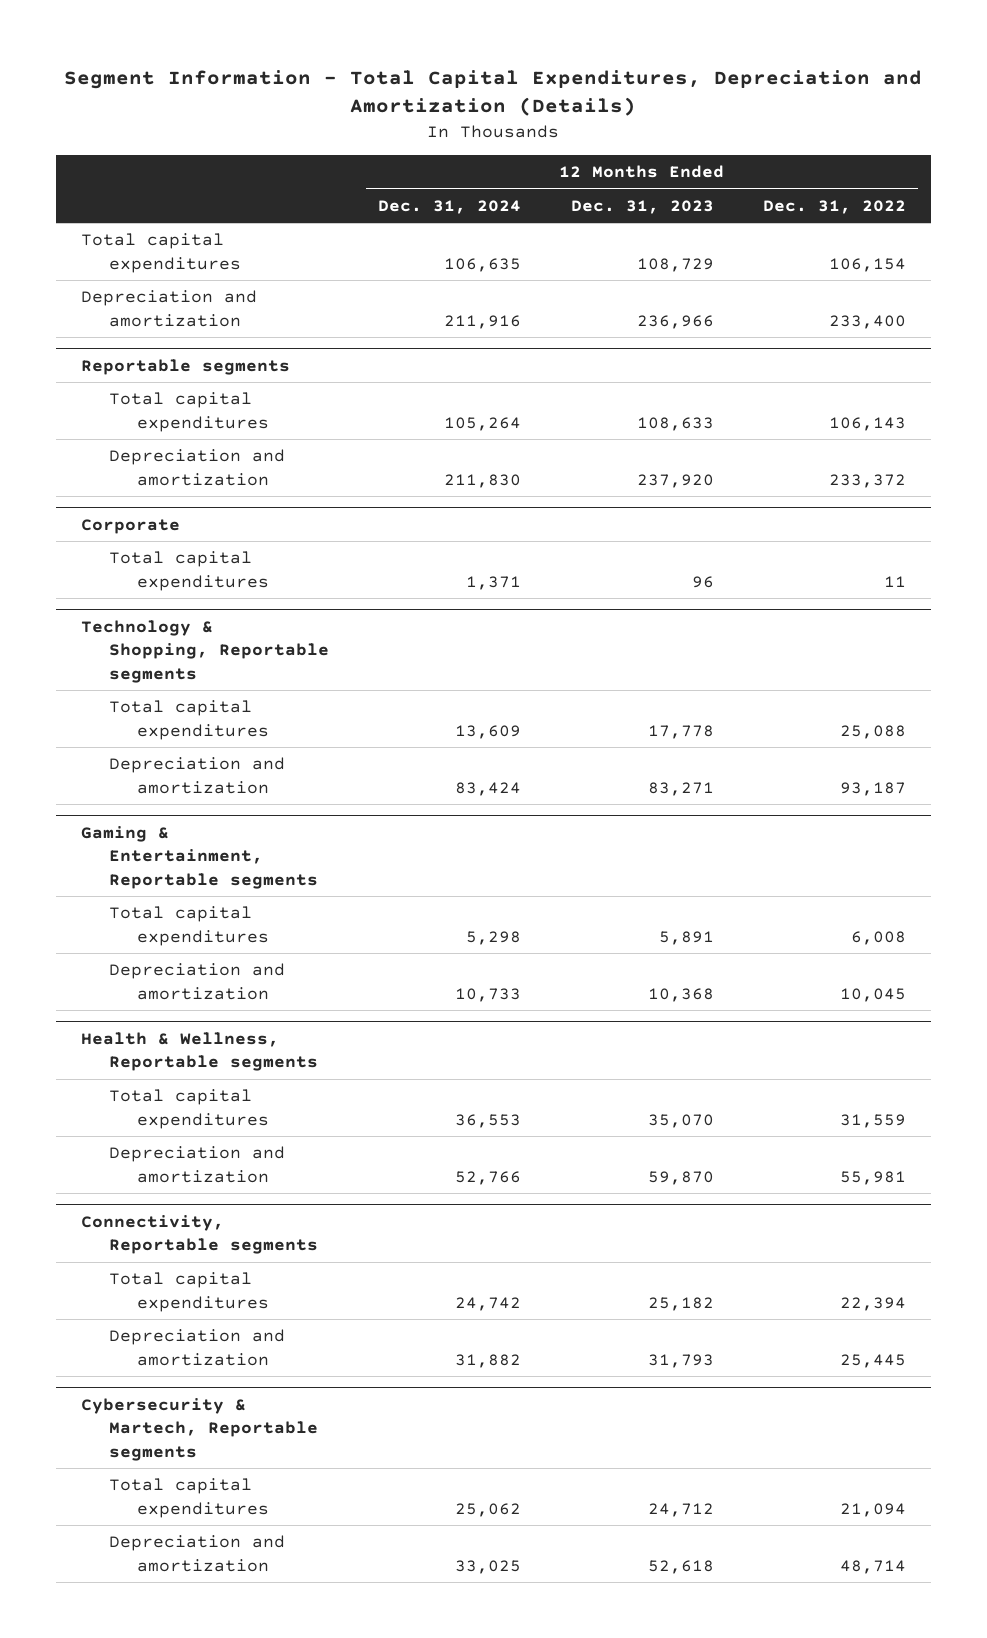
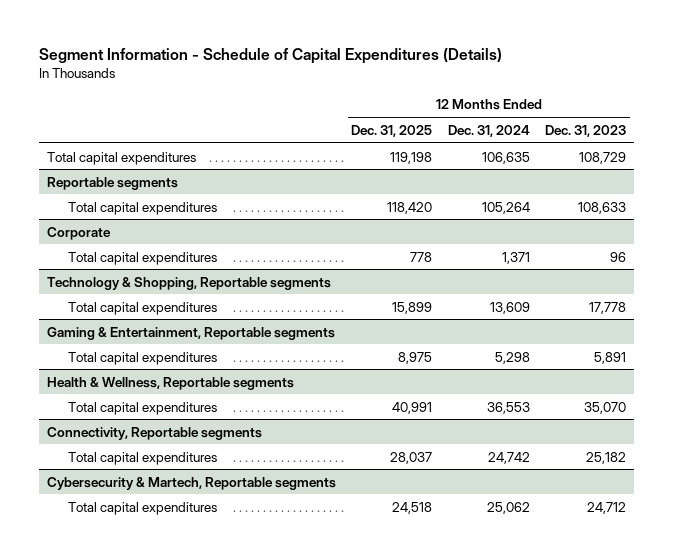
- Segment Information - Total Capital Expenditures, Depreciation and Amortization (Details)
+ Segment Information - Schedule of Capital Expenditures (Details)
- | 12 Months Ended Dec. 31, 2024 | 12 Months Ended Dec. 31, 2023 | 12 Months Ended Dec. 31, 2022
+ | 12 Months Ended Dec. 31, 2025 | 12 Months Ended Dec. 31, 2024 | 12 Months Ended Dec. 31, 2023
- Depreciation and amortization | 211,916 | 236,966 | 233,400
@ Reportable segments
- Depreciation and amortization | 211,830 | 237,920 | 233,372
@ Technology & Shopping, Reportable segments
- Depreciation and amortization | 83,424 | 83,271 | 93,187
@ Gaming & Entertainment, Reportable segments
- Depreciation and amortization | 10,733 | 10,368 | 10,045
@ Health & Wellness, Reportable segments
- Depreciation and amortization | 52,766 | 59,870 | 55,981
@ Connectivity, Reportable segments
- Depreciation and amortization | 31,882 | 31,793 | 25,445
@ Cybersecurity & Martech, Reportable segments
- Depreciation and amortization | 33,025 | 52,618 | 48,714

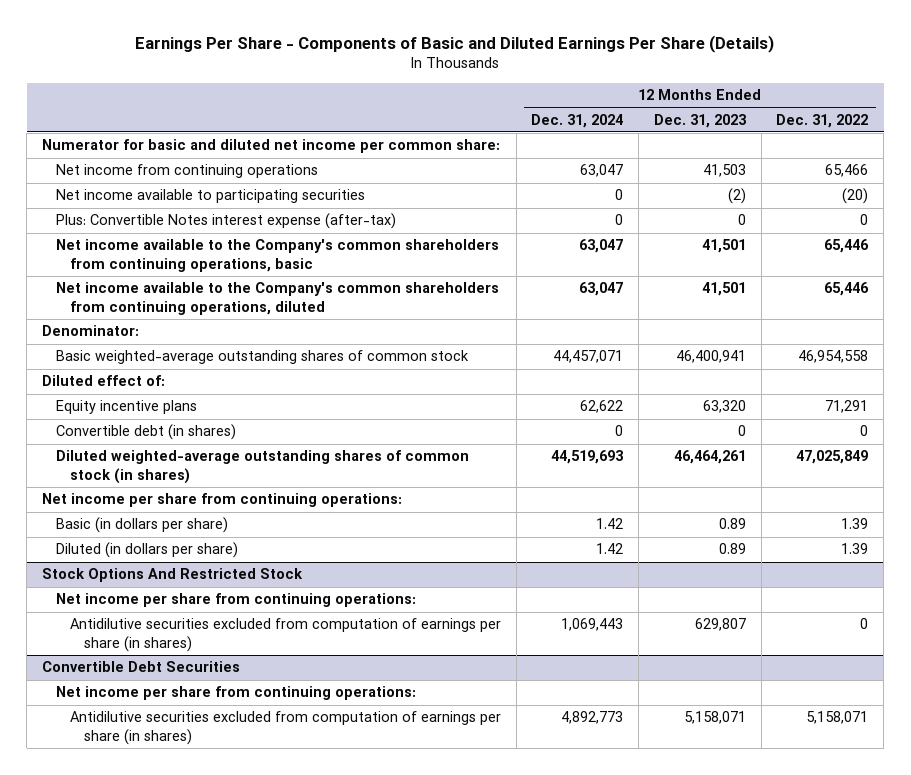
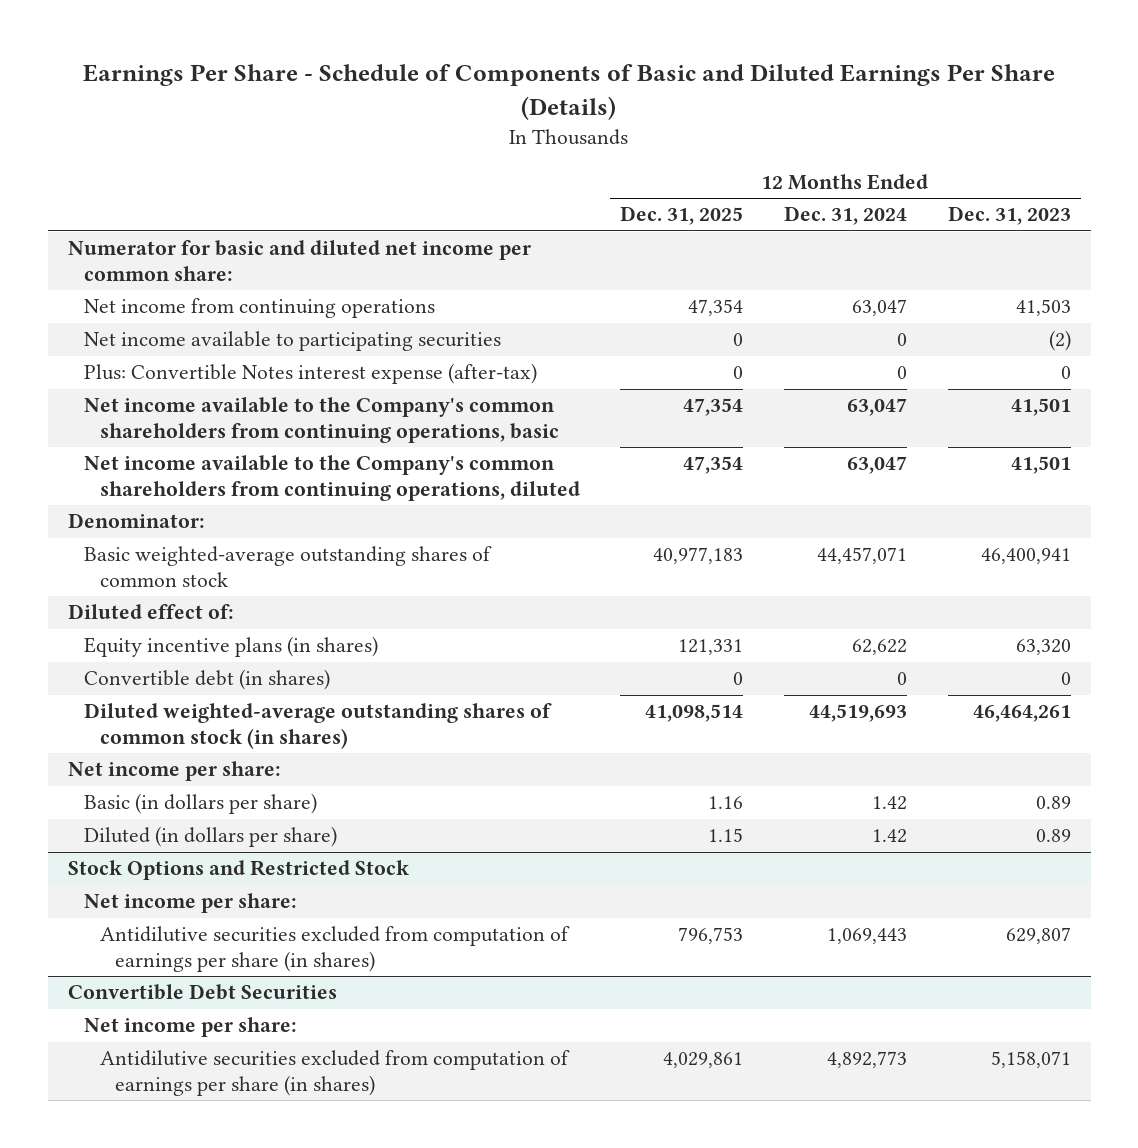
- Earnings Per Share - Components of Basic and Diluted Earnings Per Share (Details)
+ Earnings Per Share - Schedule of Components of Basic and Diluted Earnings Per Share (Details)
- | 12 Months Ended Dec. 31, 2024 | 12 Months Ended Dec. 31, 2023 | 12 Months Ended Dec. 31, 2022
+ | 12 Months Ended Dec. 31, 2025 | 12 Months Ended Dec. 31, 2024 | 12 Months Ended Dec. 31, 2023
- Equity incentive plans | 62,622 | 63,320 | 71,291
+ Equity incentive plans (in shares) | 121,331 | 62,622 | 63,320
- Net income per share from continuing operations:
+ Net income per share:
- Stock Options And Restricted Stock
- Net income per share from continuing operations:
+ Stock Options and Restricted Stock
+ Net income per share:
@ Convertible Debt Securities
- Net income per share from continuing operations:
+ Net income per share:

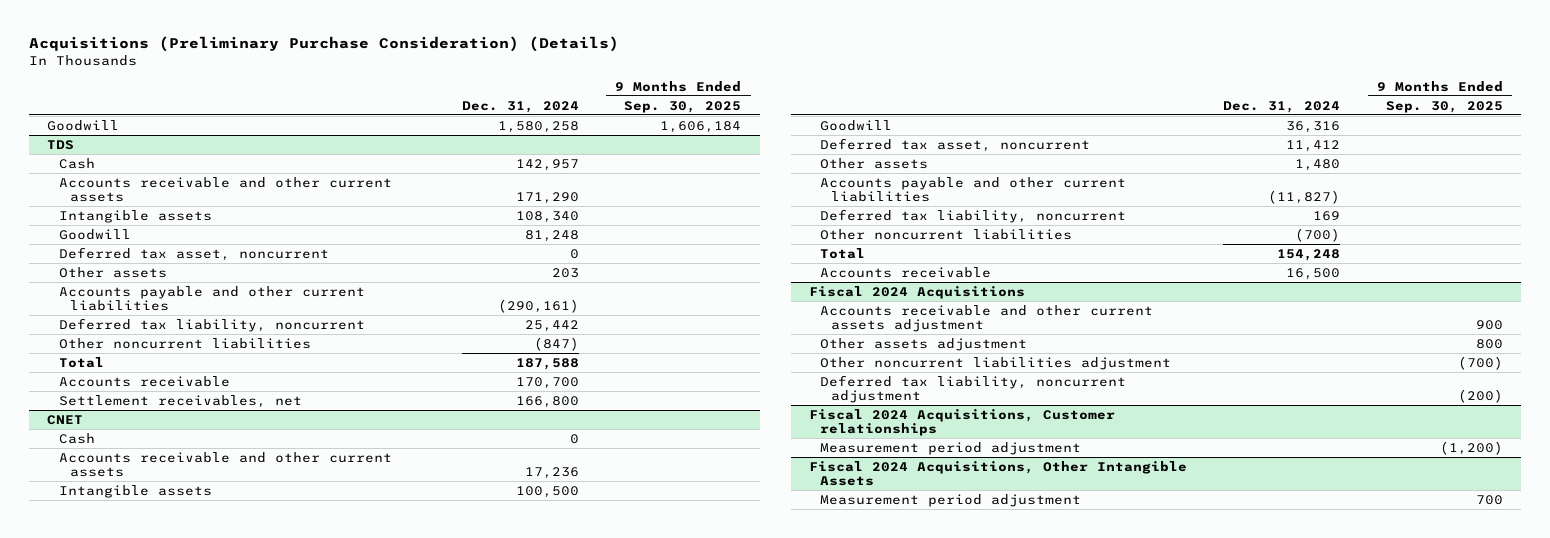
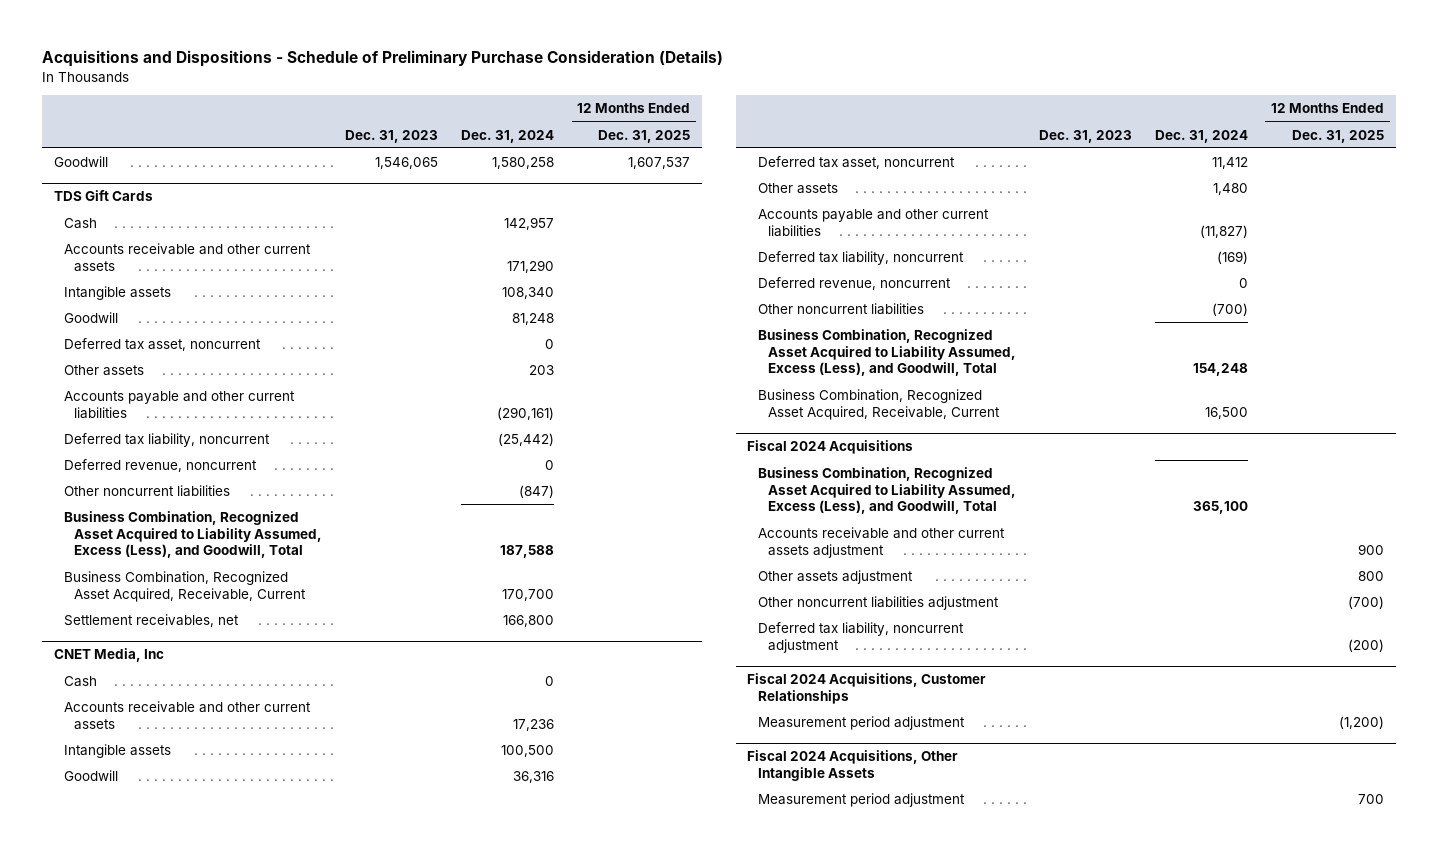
- Acquisitions (Preliminary Purchase Consideration) (Details)
+ Acquisitions and Dispositions - Schedule of Preliminary Purchase Consideration (Details)
- | Dec. 31, 2024 | 9 Months Ended Sep. 30, 2025
+ | Dec. 31, 2023 | Dec. 31, 2024 | 12 Months Ended Dec. 31, 2025
- TDS
+ TDS Gift Cards
- Deferred tax liability, noncurrent | 25,442 |
+ Deferred tax liability, noncurrent | | (25,442) |
+ Deferred revenue, noncurrent | | 0 |
- Total | 187,588 |
- Accounts receivable | 170,700 |
+ Business Combination, Recognized Asset Acquired to Liability Assumed, Excess (Less), and Goodwill, Total | | 187,588 |
+ Business Combination, Recognized Asset Acquired, Receivable, Current | | 170,700 |
- CNET
+ CNET Media, Inc
- Deferred tax liability, noncurrent | 169 |
+ Deferred tax liability, noncurrent | | (169) |
+ Deferred revenue, noncurrent | | 0 |
- Total | 154,248 |
- Accounts receivable | 16,500 |
+ Business Combination, Recognized Asset Acquired to Liability Assumed, Excess (Less), and Goodwill, Total | | 154,248 |
+ Business Combination, Recognized Asset Acquired, Receivable, Current | | 16,500 |
@ Fiscal 2024 Acquisitions
+ Business Combination, Recognized Asset Acquired to Liability Assumed, Excess (Less), and Goodwill, Total | | 365,100 |
- Fiscal 2024 Acquisitions, Customer relationships
+ Fiscal 2024 Acquisitions, Customer Relationships

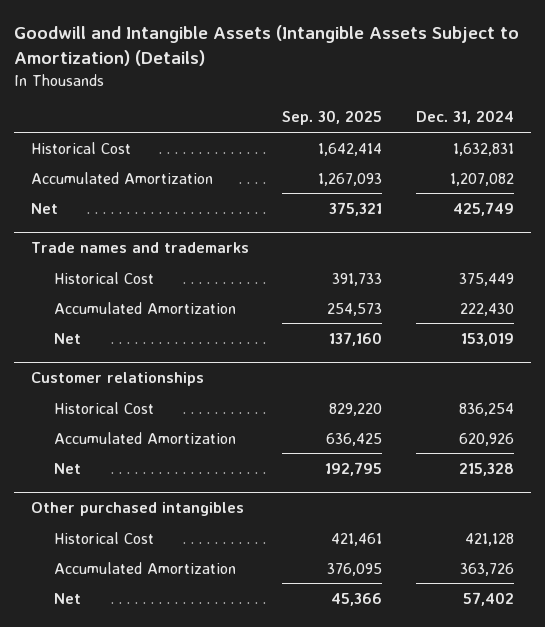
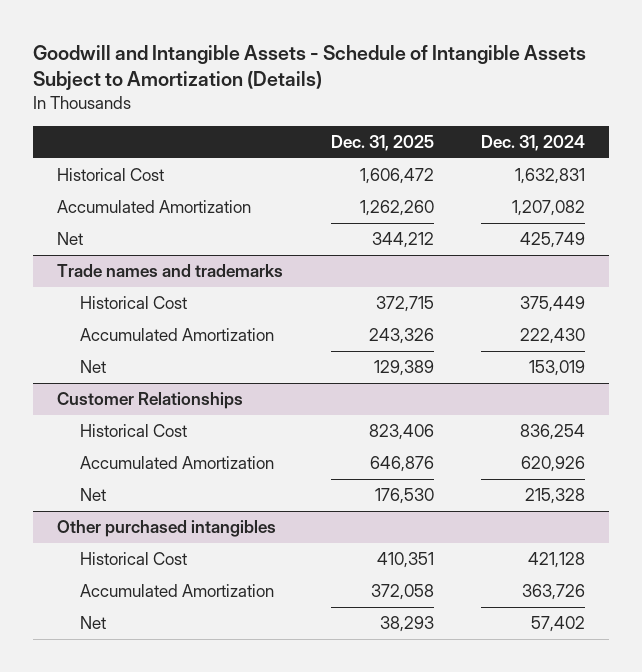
- Goodwill and Intangible Assets (Intangible Assets Subject to Amortization) (Details)
+ Goodwill and Intangible Assets - Schedule of Intangible Assets Subject to Amortization (Details)
- | Sep. 30, 2025 | Dec. 31, 2024
+ | Dec. 31, 2025 | Dec. 31, 2024
- Customer relationships
+ Customer Relationships

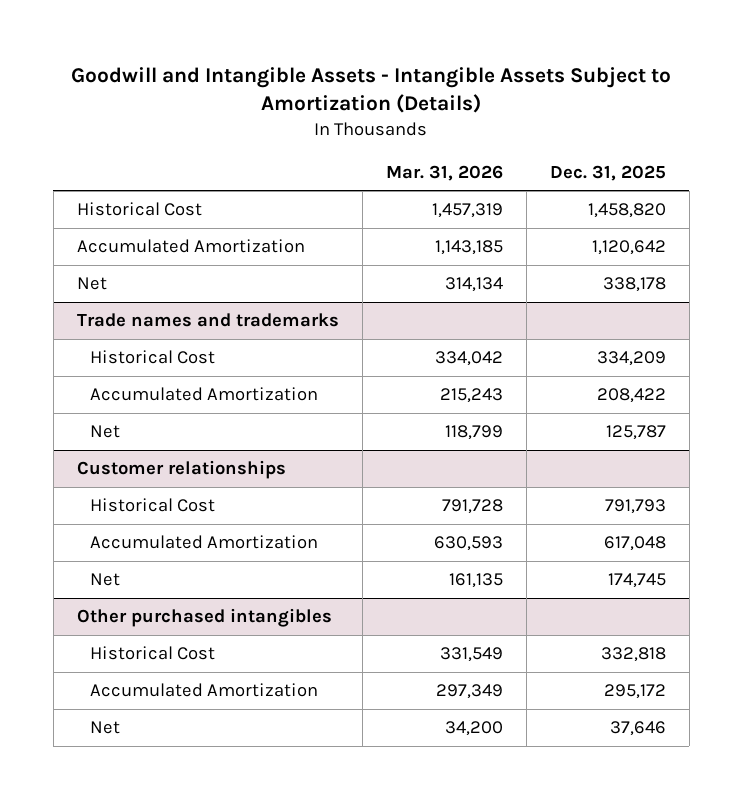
- Goodwill and Intangible Assets - Schedule of Intangible Assets Subject to Amortization (Details)
+ Goodwill and Intangible Assets - Intangible Assets Subject to Amortization (Details)
- | Dec. 31, 2025 | Dec. 31, 2024
+ | Mar. 31, 2026 | Dec. 31, 2025
- Historical Cost | 1,606,472 | 1,632,831
- Accumulated Amortization | 1,262,260 | 1,207,082
- Net | 344,212 | 425,749
+ Historical Cost | 1,457,319 | 1,458,820
+ Accumulated Amortization | 1,143,185 | 1,120,642
+ Net | 314,134 | 338,178
@ Trade names and trademarks
- Historical Cost | 372,715 | 375,449
- Accumulated Amortization | 243,326 | 222,430
- Net | 129,389 | 153,019
- Customer Relationships
- Historical Cost | 823,406 | 836,254
- Accumulated Amortization | 646,876 | 620,926
- Net | 176,530 | 215,328
@ Trade names and trademarks
+ Historical Cost | 334,042 | 334,209
+ Accumulated Amortization | 215,243 | 208,422
+ Net | 118,799 | 125,787
+ Customer relationships
+ Historical Cost | 791,728 | 791,793
+ Accumulated Amortization | 630,593 | 617,048
+ Net | 161,135 | 174,745
@ Other purchased intangibles
- Historical Cost | 410,351 | 421,128
- Accumulated Amortization | 372,058 | 363,726
- Net | 38,293 | 57,402
+ Historical Cost | 331,549 | 332,818
+ Accumulated Amortization | 297,349 | 295,172
+ Net | 34,200 | 37,646

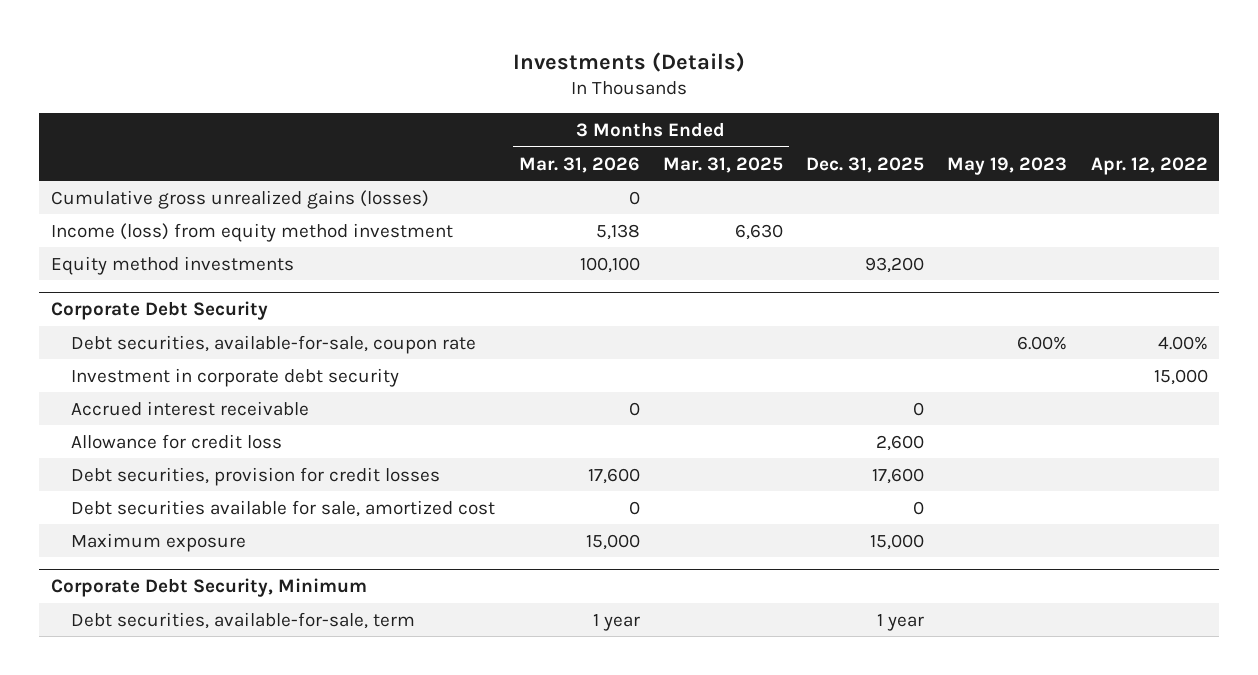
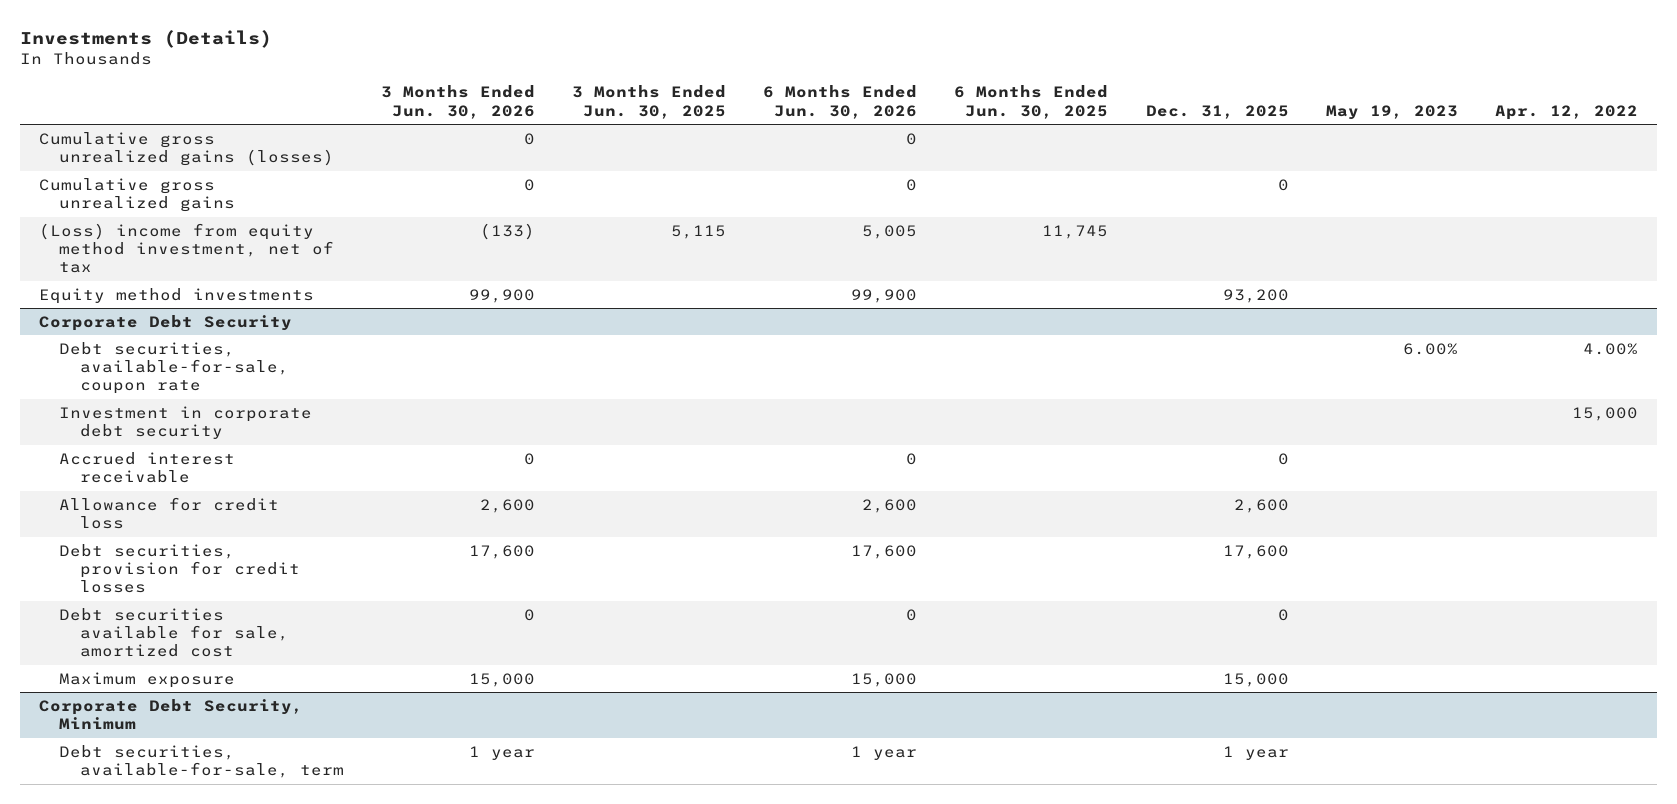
- | 3 Months Ended Mar. 31, 2026 | 3 Months Ended Mar. 31, 2025 | Dec. 31, 2025 | May 19, 2023 | Apr. 12, 2022
+ | 3 Months Ended Jun. 30, 2026 | 3 Months Ended Jun. 30, 2025 | 6 Months Ended Jun. 30, 2026 | 6 Months Ended Jun. 30, 2025 | Dec. 31, 2025 | May 19, 2023 | Apr. 12, 2022
- Income (loss) from equity method investment | 5,138 | 6,630 | | |
+ Cumulative gross unrealized gains | 0 | | 0 | | 0 | |
+ (Loss) income from equity method investment, net of tax | (133) | 5,115 | 5,005 | 11,745 | | |

